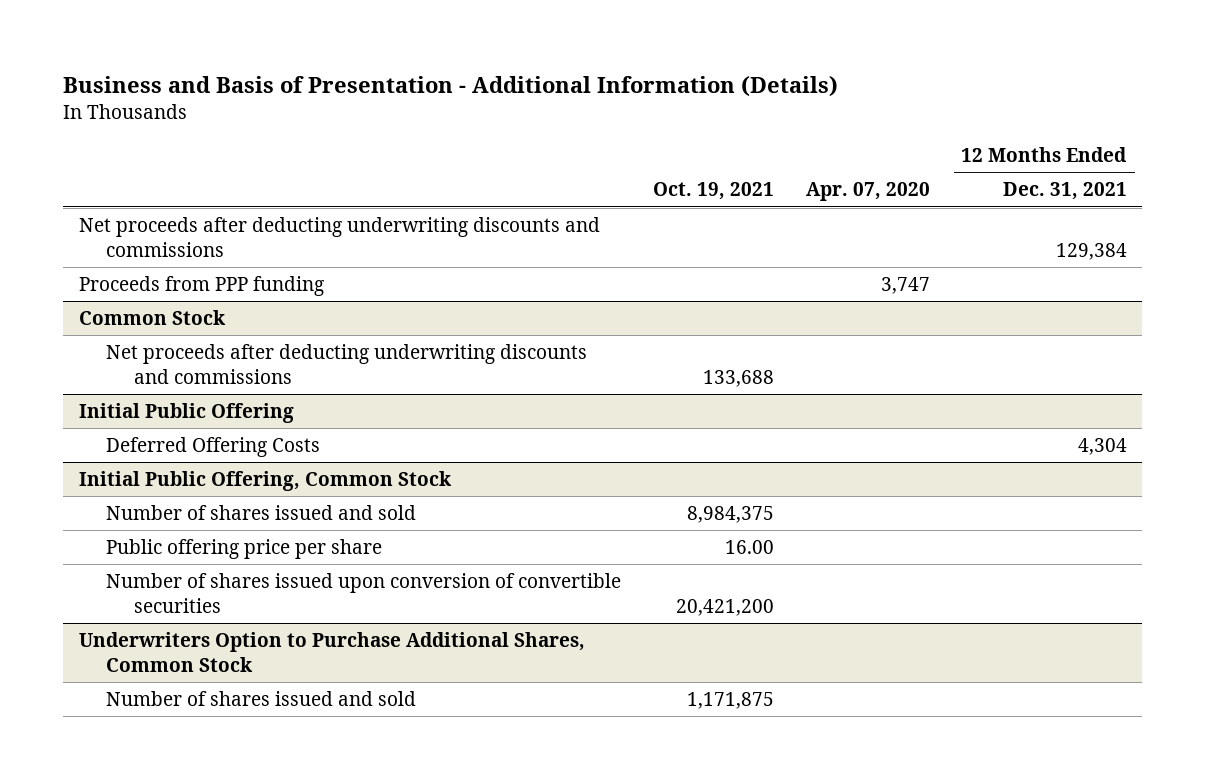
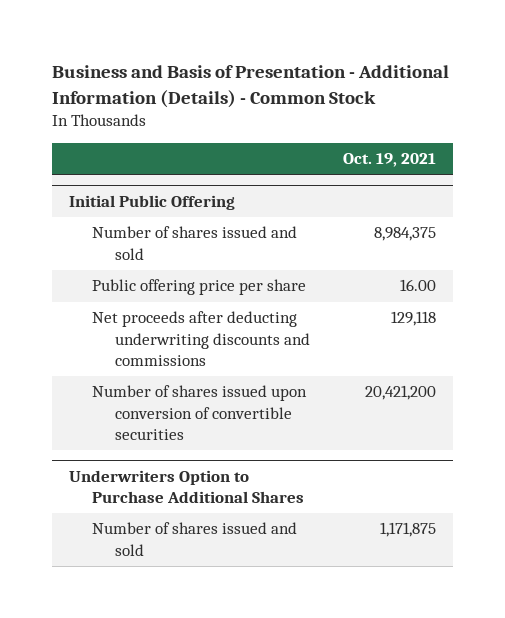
- Business and Basis of Presentation - Additional Information (Details)
+ Business and Basis of Presentation - Additional Information (Details) - Common Stock
- | Oct. 19, 2021 | Apr. 07, 2020 | 12 Months Ended Dec. 31, 2021
+ | Oct. 19, 2021
- Net proceeds after deducting underwriting discounts and commissions | | | 129,384
- Proceeds from PPP funding | | 3,747 |
- Common Stock
- Net proceeds after deducting underwriting discounts and commissions | 133,688 | |
@ Initial Public Offering
- Deferred Offering Costs | | | 4,304
- Initial Public Offering, Common Stock
@ Initial Public Offering
+ Net proceeds after deducting underwriting discounts and commissions | 129,118
- Underwriters Option to Purchase Additional Shares, Common Stock
+ Underwriters Option to Purchase Additional Shares

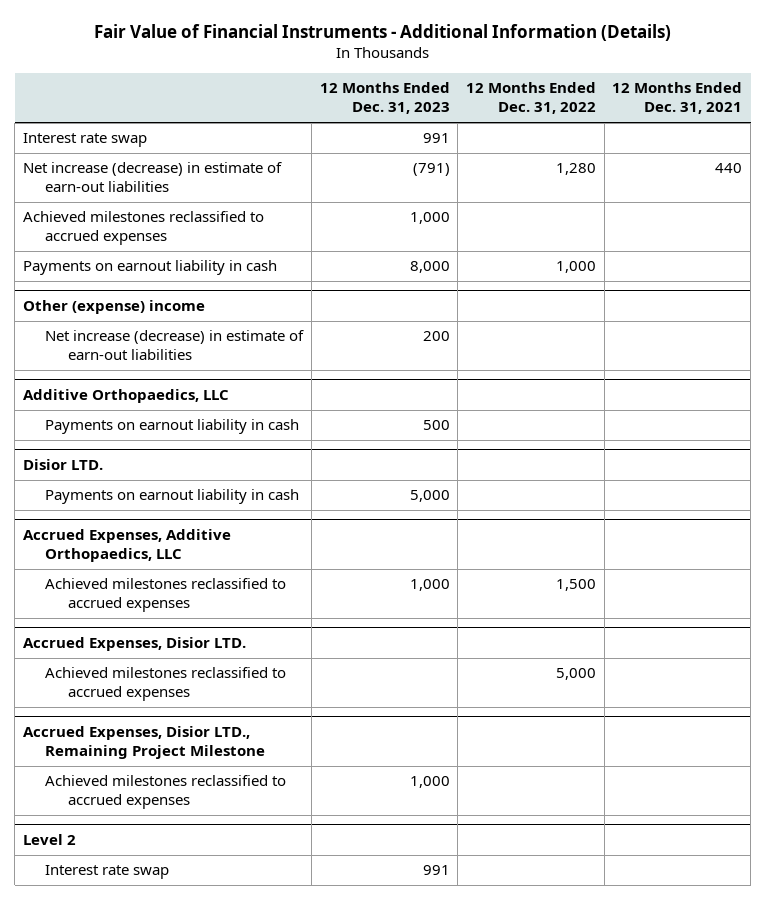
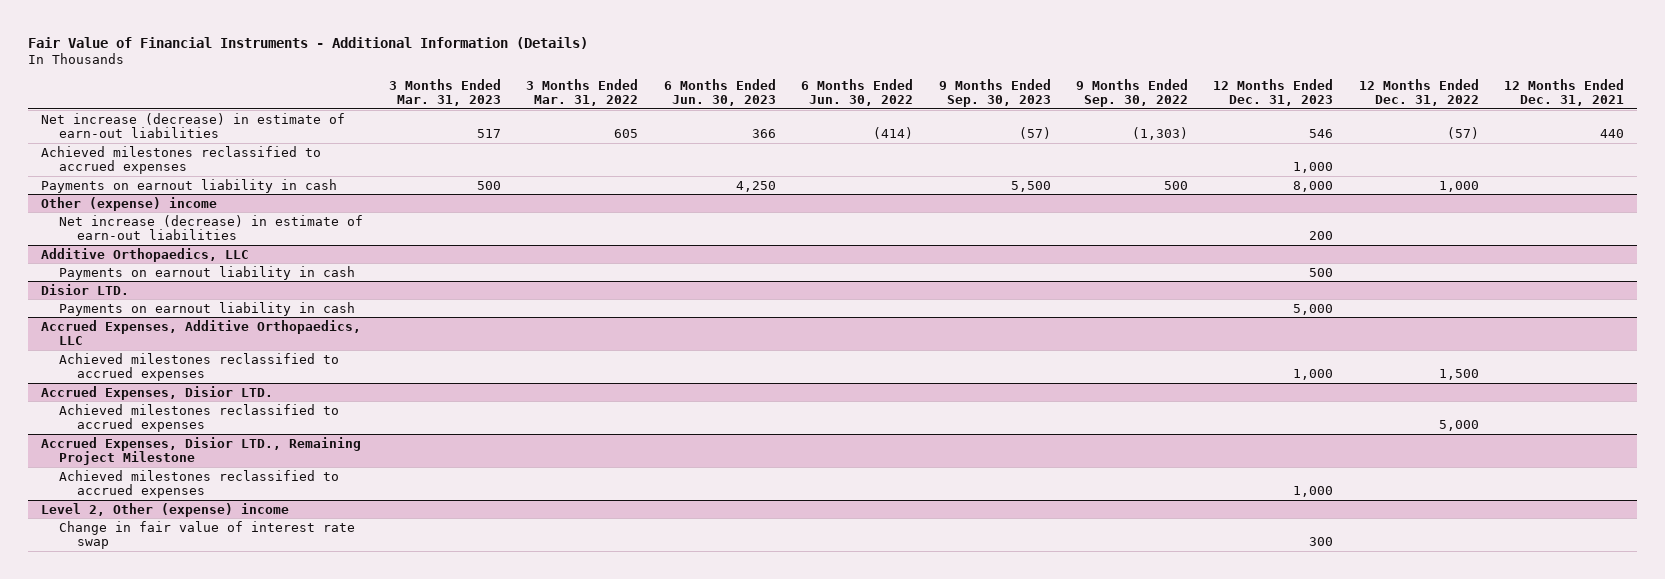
- | 12 Months Ended Dec. 31, 2023 | 12 Months Ended Dec. 31, 2022 | 12 Months Ended Dec. 31, 2021
+ | 3 Months Ended Mar. 31, 2023 | 3 Months Ended Mar. 31, 2022 | 6 Months Ended Jun. 30, 2023 | 6 Months Ended Jun. 30, 2022 | 9 Months Ended Sep. 30, 2023 | 9 Months Ended Sep. 30, 2022 | 12 Months Ended Dec. 31, 2023 | 12 Months Ended Dec. 31, 2022 | 12 Months Ended Dec. 31, 2021
- Interest rate swap | 991 | |
- Net increase (decrease) in estimate of earn-out liabilities | (791) | 1,280 | 440
+ Net increase (decrease) in estimate of earn-out liabilities | 517 | 605 | 366 | (414) | (57) | (1,303) | 546 | (57) | 440
- Level 2
- Interest rate swap | 991 | |
+ Level 2, Other (expense) income
+ Change in fair value of interest rate swap | | | | | | | 300 | |

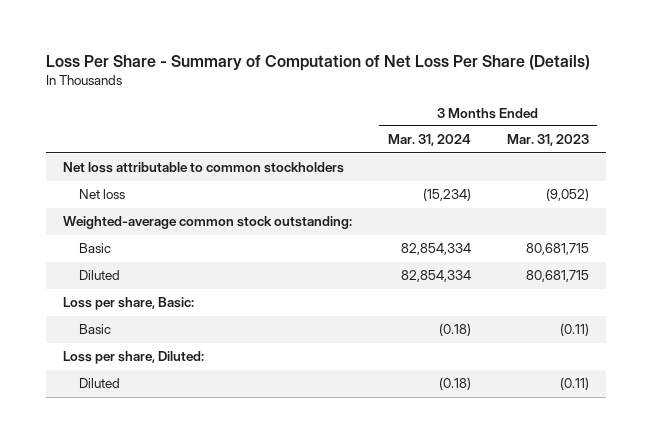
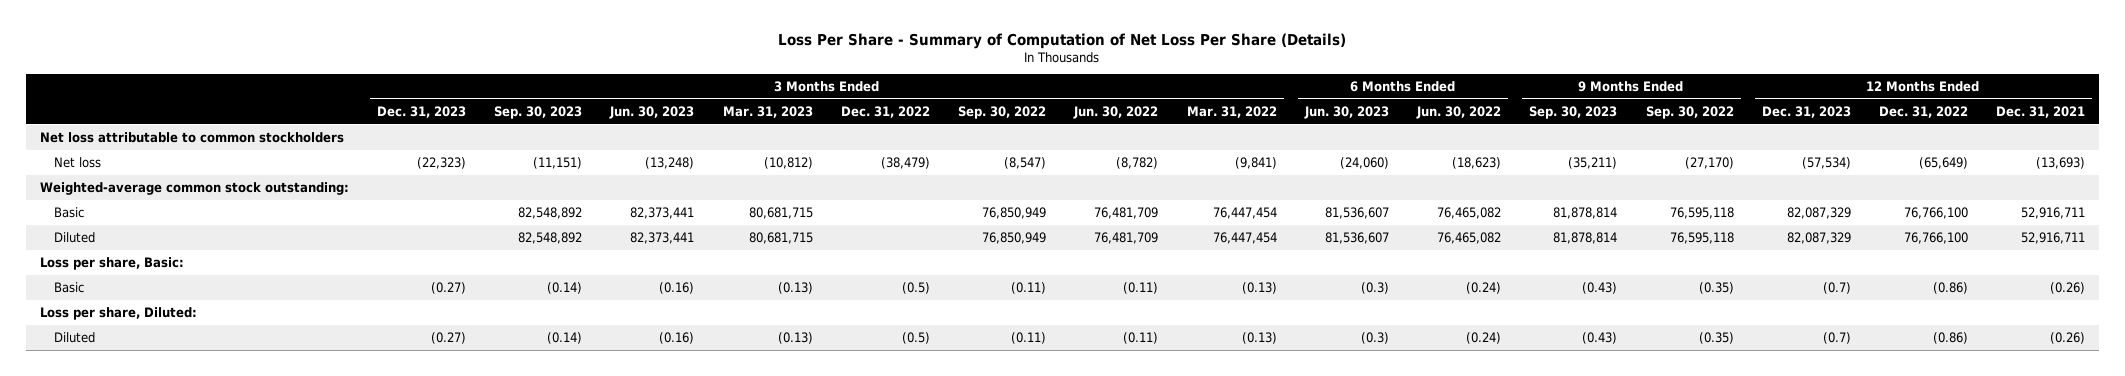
- | 3 Months Ended Mar. 31, 2024 | 3 Months Ended Mar. 31, 2023
+ | 3 Months Ended Dec. 31, 2023 | 3 Months Ended Sep. 30, 2023 | 3 Months Ended Jun. 30, 2023 | 3 Months Ended Mar. 31, 2023 | 3 Months Ended Dec. 31, 2022 | 3 Months Ended Sep. 30, 2022 | 3 Months Ended Jun. 30, 2022 | 3 Months Ended Mar. 31, 2022 | 6 Months Ended Jun. 30, 2023 | 6 Months Ended Jun. 30, 2022 | 9 Months Ended Sep. 30, 2023 | 9 Months Ended Sep. 30, 2022 | 12 Months Ended Dec. 31, 2023 | 12 Months Ended Dec. 31, 2022 | 12 Months Ended Dec. 31, 2021
- Net loss | (15,234) | (9,052)
+ Net loss | (22,323) | (11,151) | (13,248) | (10,812) | (38,479) | (8,547) | (8,782) | (9,841) | (24,060) | (18,623) | (35,211) | (27,170) | (57,534) | (65,649) | (13,693)
- Basic | (0.18) | (0.11)
+ Basic | (0.27) | (0.14) | (0.16) | (0.13) | (0.5) | (0.11) | (0.11) | (0.13) | (0.3) | (0.24) | (0.43) | (0.35) | (0.7) | (0.86) | (0.26)
- Diluted | (0.18) | (0.11)
+ Diluted | (0.27) | (0.14) | (0.16) | (0.13) | (0.5) | (0.11) | (0.11) | (0.13) | (0.3) | (0.24) | (0.43) | (0.35) | (0.7) | (0.86) | (0.26)

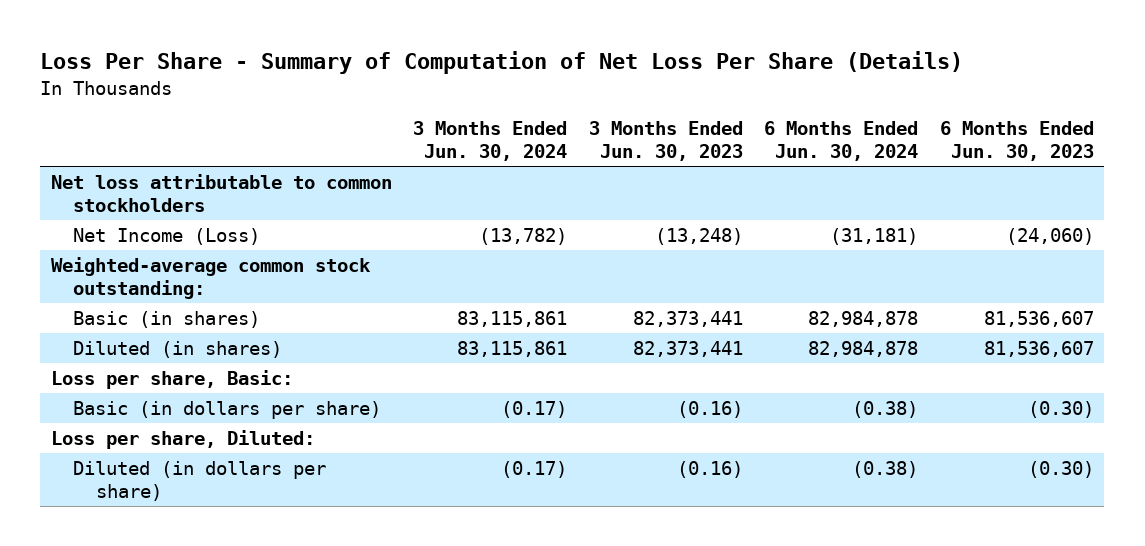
- | 3 Months Ended Dec. 31, 2023 | 3 Months Ended Sep. 30, 2023 | 3 Months Ended Jun. 30, 2023 | 3 Months Ended Mar. 31, 2023 | 3 Months Ended Dec. 31, 2022 | 3 Months Ended Sep. 30, 2022 | 3 Months Ended Jun. 30, 2022 | 3 Months Ended Mar. 31, 2022 | 6 Months Ended Jun. 30, 2023 | 6 Months Ended Jun. 30, 2022 | 9 Months Ended Sep. 30, 2023 | 9 Months Ended Sep. 30, 2022 | 12 Months Ended Dec. 31, 2023 | 12 Months Ended Dec. 31, 2022 | 12 Months Ended Dec. 31, 2021
+ | 3 Months Ended Jun. 30, 2024 | 3 Months Ended Jun. 30, 2023 | 6 Months Ended Jun. 30, 2024 | 6 Months Ended Jun. 30, 2023
- Net loss | (22,323) | (11,151) | (13,248) | (10,812) | (38,479) | (8,547) | (8,782) | (9,841) | (24,060) | (18,623) | (35,211) | (27,170) | (57,534) | (65,649) | (13,693)
+ Net Income (Loss) | (13,782) | (13,248) | (31,181) | (24,060)
- Basic | | 82,548,892 | 82,373,441 | 80,681,715 | | 76,850,949 | 76,481,709 | 76,447,454 | 81,536,607 | 76,465,082 | 81,878,814 | 76,595,118 | 82,087,329 | 76,766,100 | 52,916,711
- Diluted | | 82,548,892 | 82,373,441 | 80,681,715 | | 76,850,949 | 76,481,709 | 76,447,454 | 81,536,607 | 76,465,082 | 81,878,814 | 76,595,118 | 82,087,329 | 76,766,100 | 52,916,711
+ Basic (in shares) | 83,115,861 | 82,373,441 | 82,984,878 | 81,536,607
+ Diluted (in shares) | 83,115,861 | 82,373,441 | 82,984,878 | 81,536,607
- Basic | (0.27) | (0.14) | (0.16) | (0.13) | (0.5) | (0.11) | (0.11) | (0.13) | (0.3) | (0.24) | (0.43) | (0.35) | (0.7) | (0.86) | (0.26)
+ Basic (in dollars per share) | (0.17) | (0.16) | (0.38) | (0.30)
- Diluted | (0.27) | (0.14) | (0.16) | (0.13) | (0.5) | (0.11) | (0.11) | (0.13) | (0.3) | (0.24) | (0.43) | (0.35) | (0.7) | (0.86) | (0.26)
+ Diluted (in dollars per share) | (0.17) | (0.16) | (0.38) | (0.30)

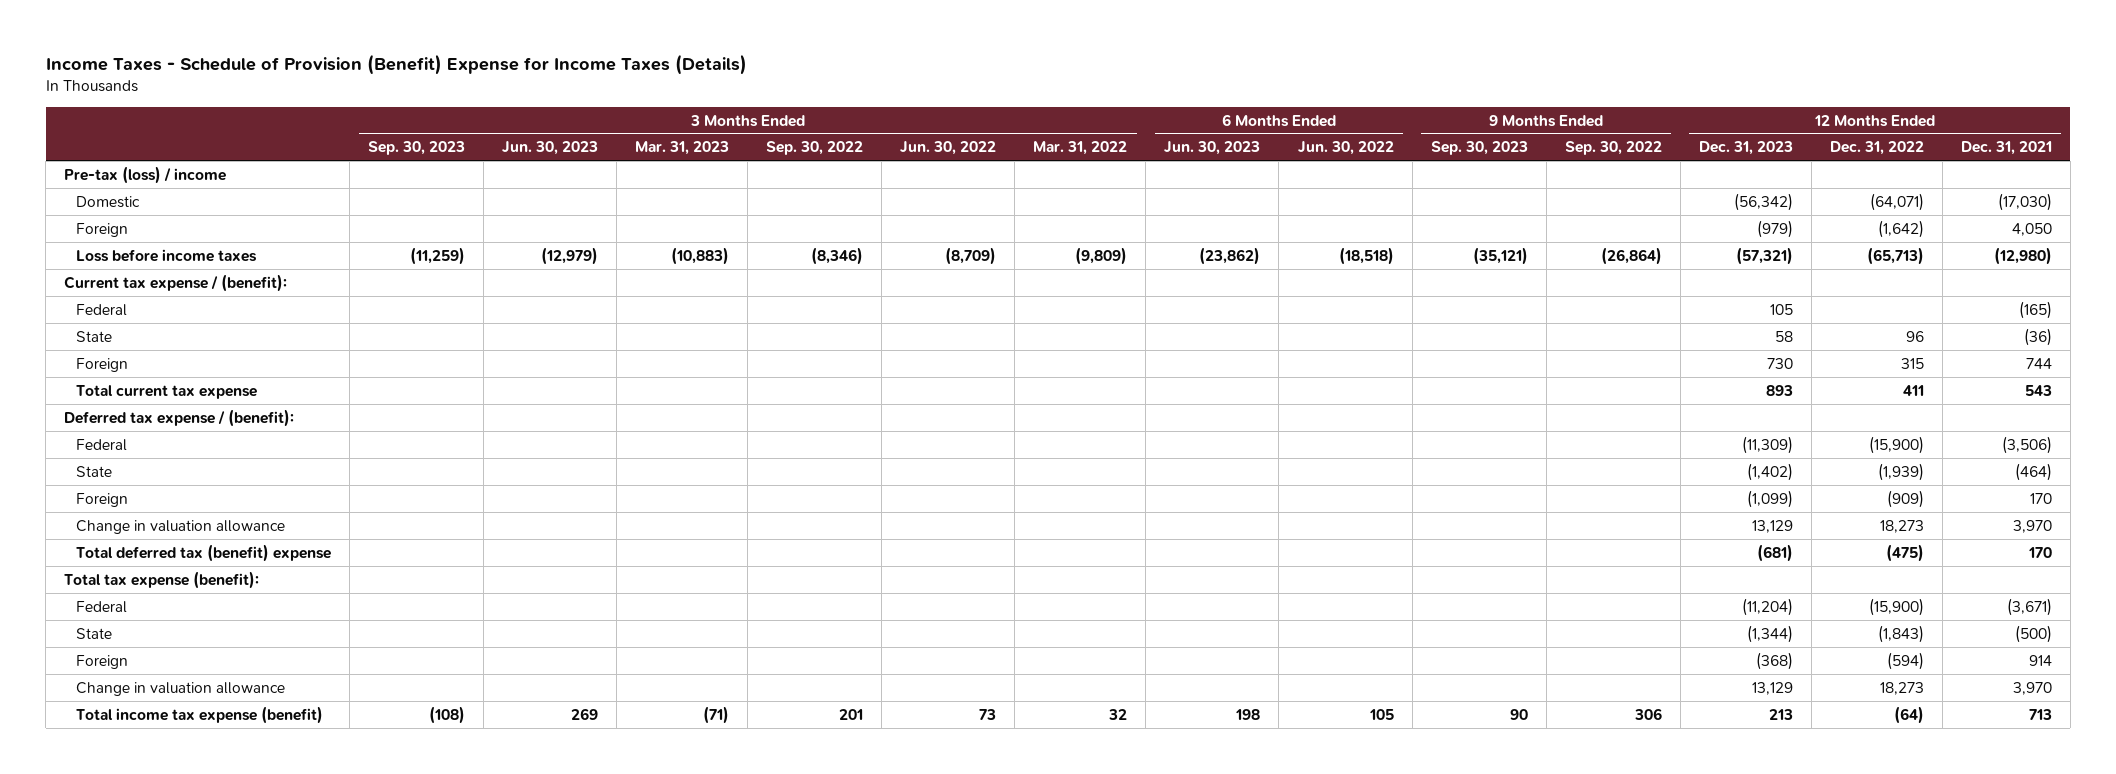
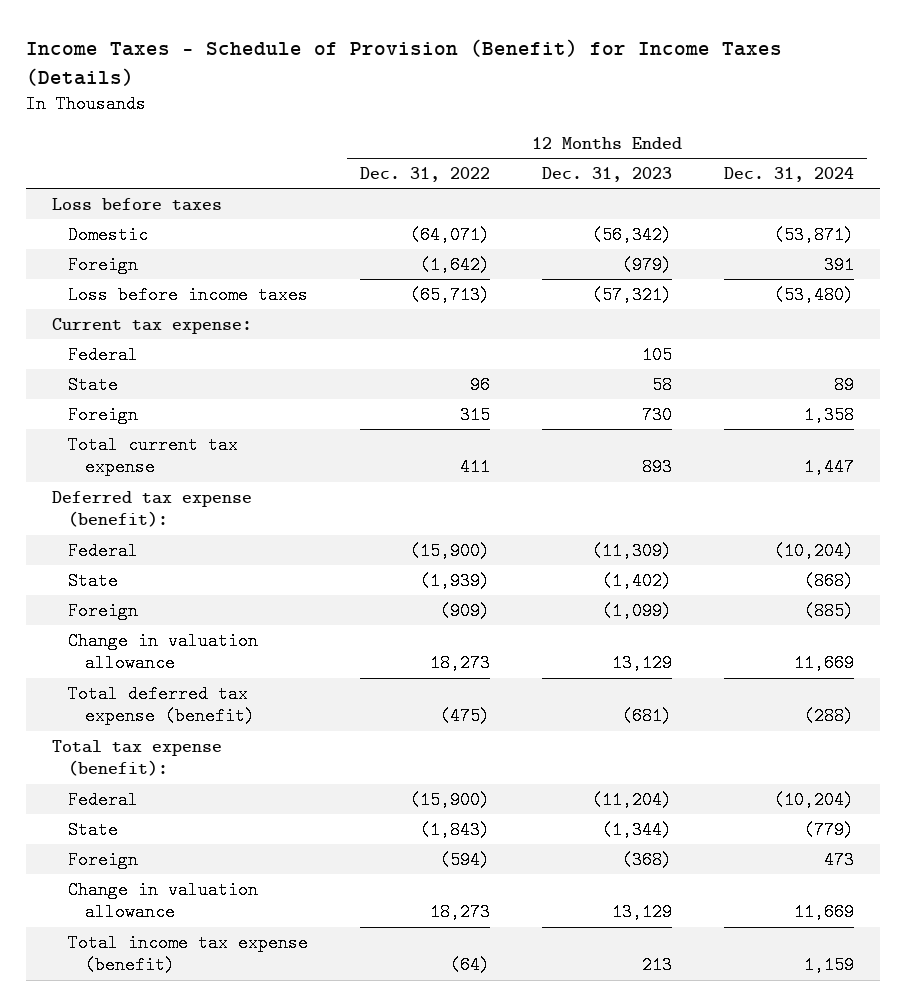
- Income Taxes - Schedule of Provision (Benefit) Expense for Income Taxes (Details)
+ Income Taxes - Schedule of Provision (Benefit) for Income Taxes (Details)
- | 3 Months Ended Sep. 30, 2023 | 3 Months Ended Jun. 30, 2023 | 3 Months Ended Mar. 31, 2023 | 3 Months Ended Sep. 30, 2022 | 3 Months Ended Jun. 30, 2022 | 3 Months Ended Mar. 31, 2022 | 6 Months Ended Jun. 30, 2023 | 6 Months Ended Jun. 30, 2022 | 9 Months Ended Sep. 30, 2023 | 9 Months Ended Sep. 30, 2022 | 12 Months Ended Dec. 31, 2023 | 12 Months Ended Dec. 31, 2022 | 12 Months Ended Dec. 31, 2021
+ | 12 Months Ended Dec. 31, 2022 | 12 Months Ended Dec. 31, 2023 | 12 Months Ended Dec. 31, 2024
- Pre-tax (loss) / income
+ Loss before taxes
- Current tax expense / (benefit):
+ Current tax expense:
- Deferred tax expense / (benefit):
+ Deferred tax expense (benefit):
- Total deferred tax (benefit) expense | | | | | | | | | | | (681) | (475) | 170
+ Total deferred tax expense (benefit) | (475) | (681) | (288)

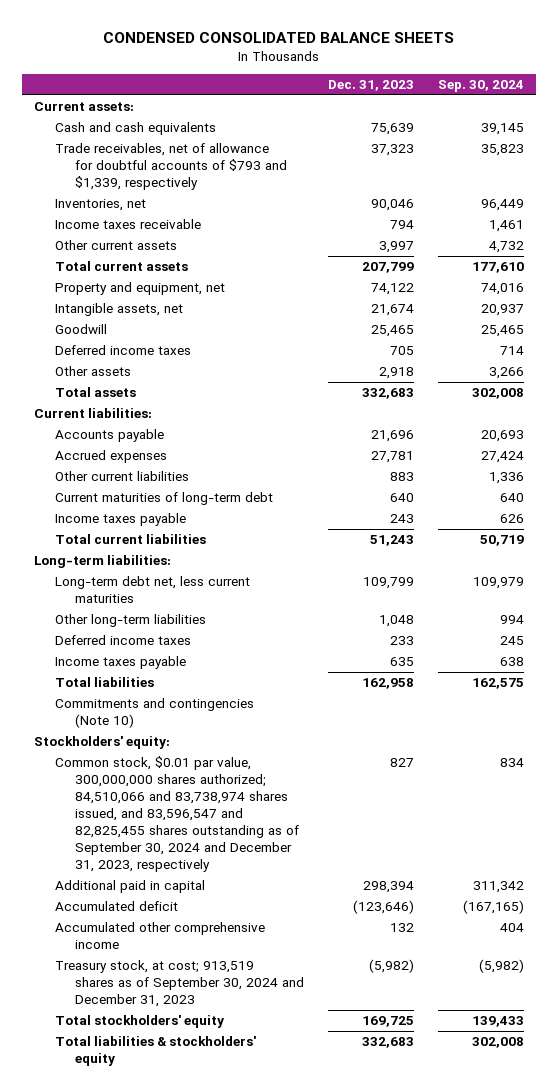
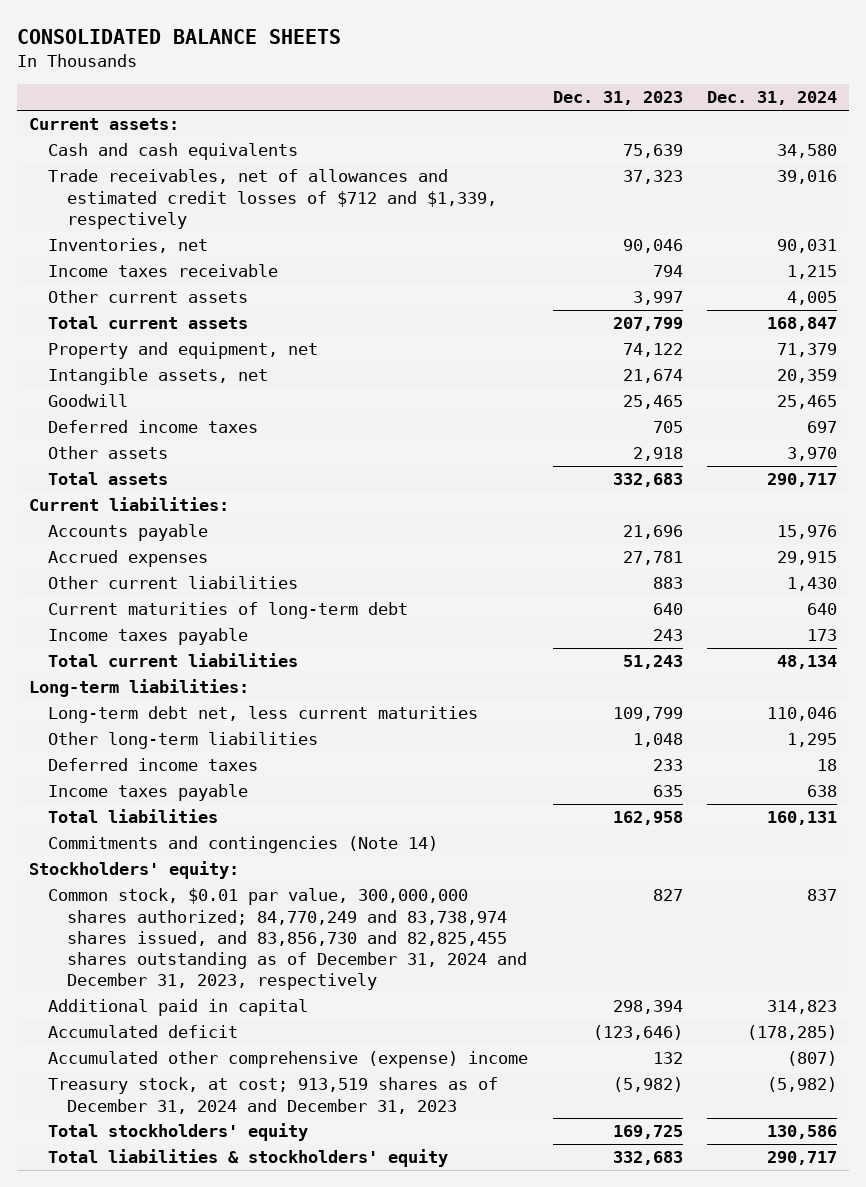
- CONDENSED CONSOLIDATED BALANCE SHEETS
+ CONSOLIDATED BALANCE SHEETS
- | Dec. 31, 2023 | Sep. 30, 2024
+ | Dec. 31, 2023 | Dec. 31, 2024
- Trade receivables, net of allowance for doubtful accounts of $793 and $1,339, respectively | 37,323 | 35,823
+ Trade receivables, net of allowances and estimated credit losses of $712 and $1,339, respectively | 37,323 | 39,016
- Commitments and contingencies (Note 10)
+ Commitments and contingencies (Note 14)
- Common stock, $0.01 par value, 300,000,000 shares authorized; 84,510,066 and 83,738,974 shares issued, and 83,596,547 and 82,825,455 shares outstanding as of September 30, 2024 and December 31, 2023, respectively | 827 | 834
+ Common stock, $0.01 par value, 300,000,000 shares authorized; 84,770,249 and 83,738,974 shares issued, and 83,856,730 and 82,825,455 shares outstanding as of December 31, 2024 and December 31, 2023, respectively | 827 | 837
- Accumulated other comprehensive income | 132 | 404
- Treasury stock, at cost; 913,519 shares as of September 30, 2024 and December 31, 2023 | (5,982) | (5,982)
+ Accumulated other comprehensive (expense) income | 132 | (807)
+ Treasury stock, at cost; 913,519 shares as of December 31, 2024 and December 31, 2023 | (5,982) | (5,982)

